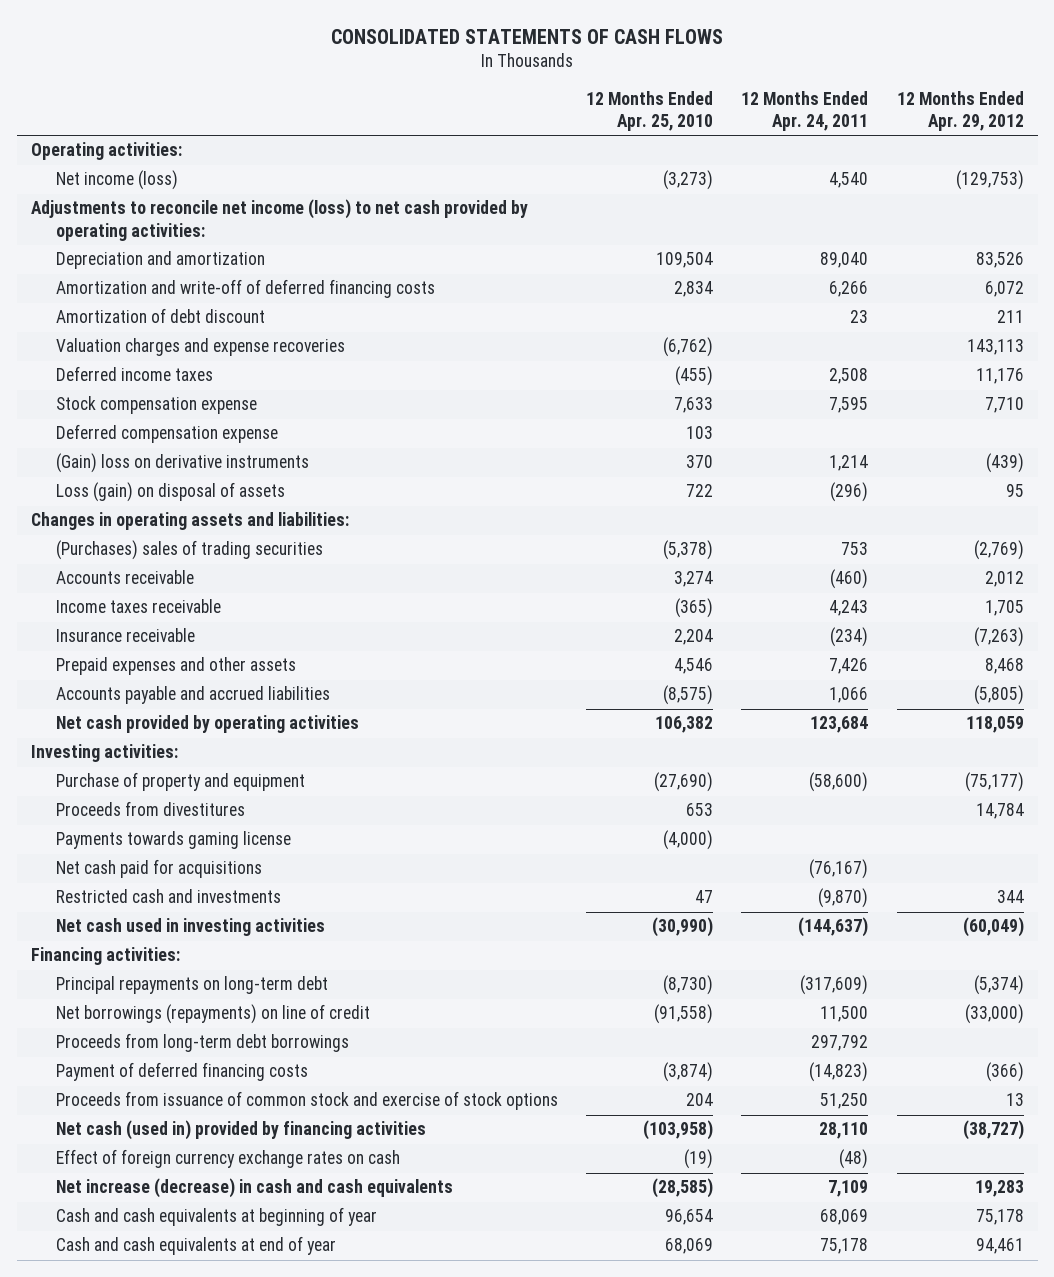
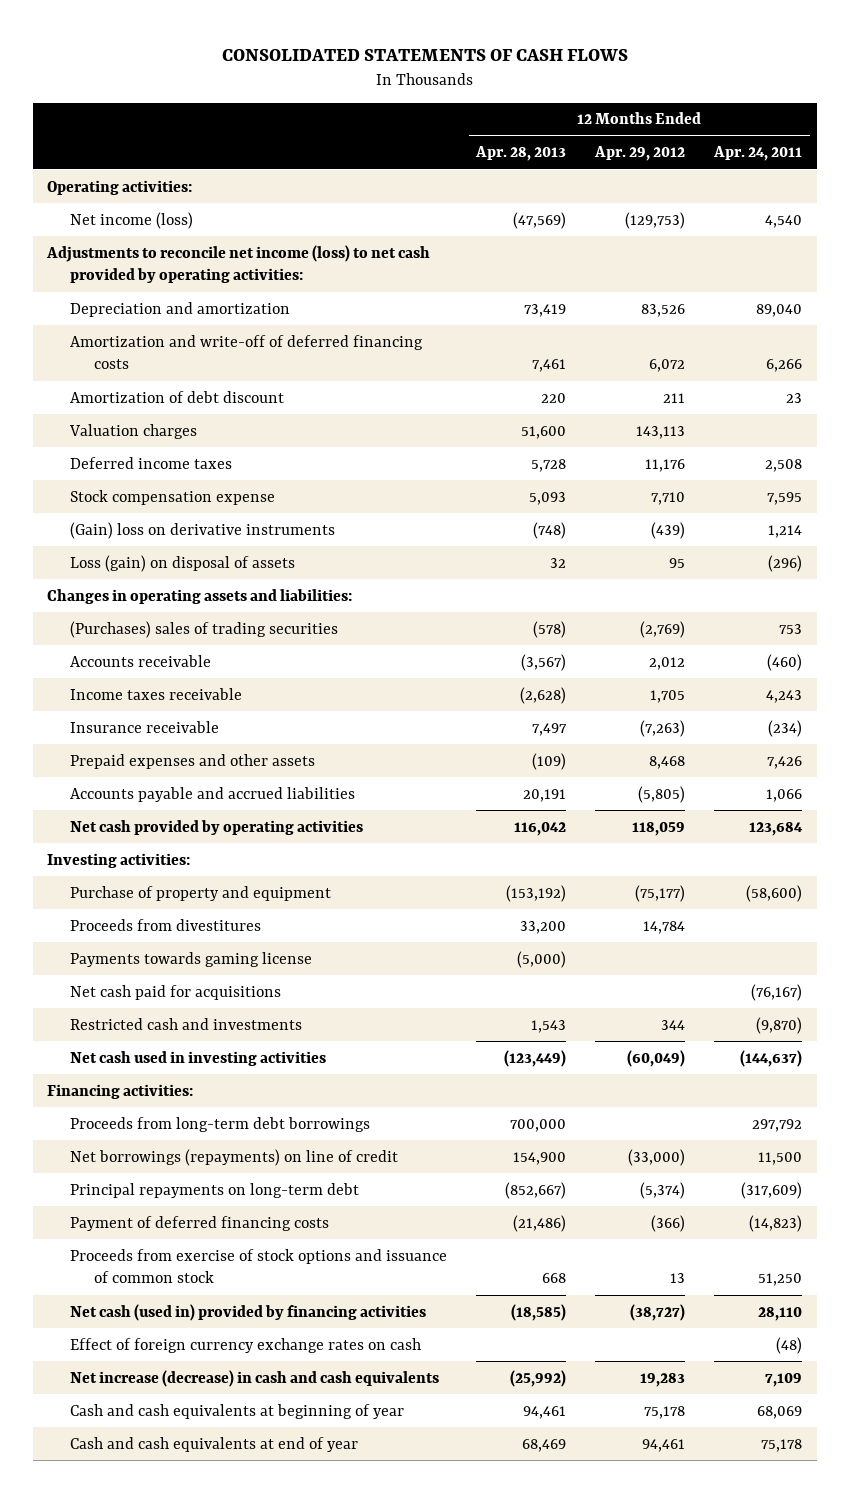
- | 12 Months Ended Apr. 25, 2010 | 12 Months Ended Apr. 24, 2011 | 12 Months Ended Apr. 29, 2012
+ | 12 Months Ended Apr. 28, 2013 | 12 Months Ended Apr. 29, 2012 | 12 Months Ended Apr. 24, 2011
- Valuation charges and expense recoveries | (6,762) | | 143,113
+ Valuation charges | 51,600 | 143,113 |
- Deferred compensation expense | 103 | |
moved down: Net borrowings (repayments) on line of credit | 154,900 | (33,000) | 11,500
moved down: Principal repayments on long-term debt | (852,667) | (5,374) | (317,609)
- Proceeds from issuance of common stock and exercise of stock options | 204 | 51,250 | 13
+ Proceeds from exercise of stock options and issuance of common stock | 668 | 13 | 51,250

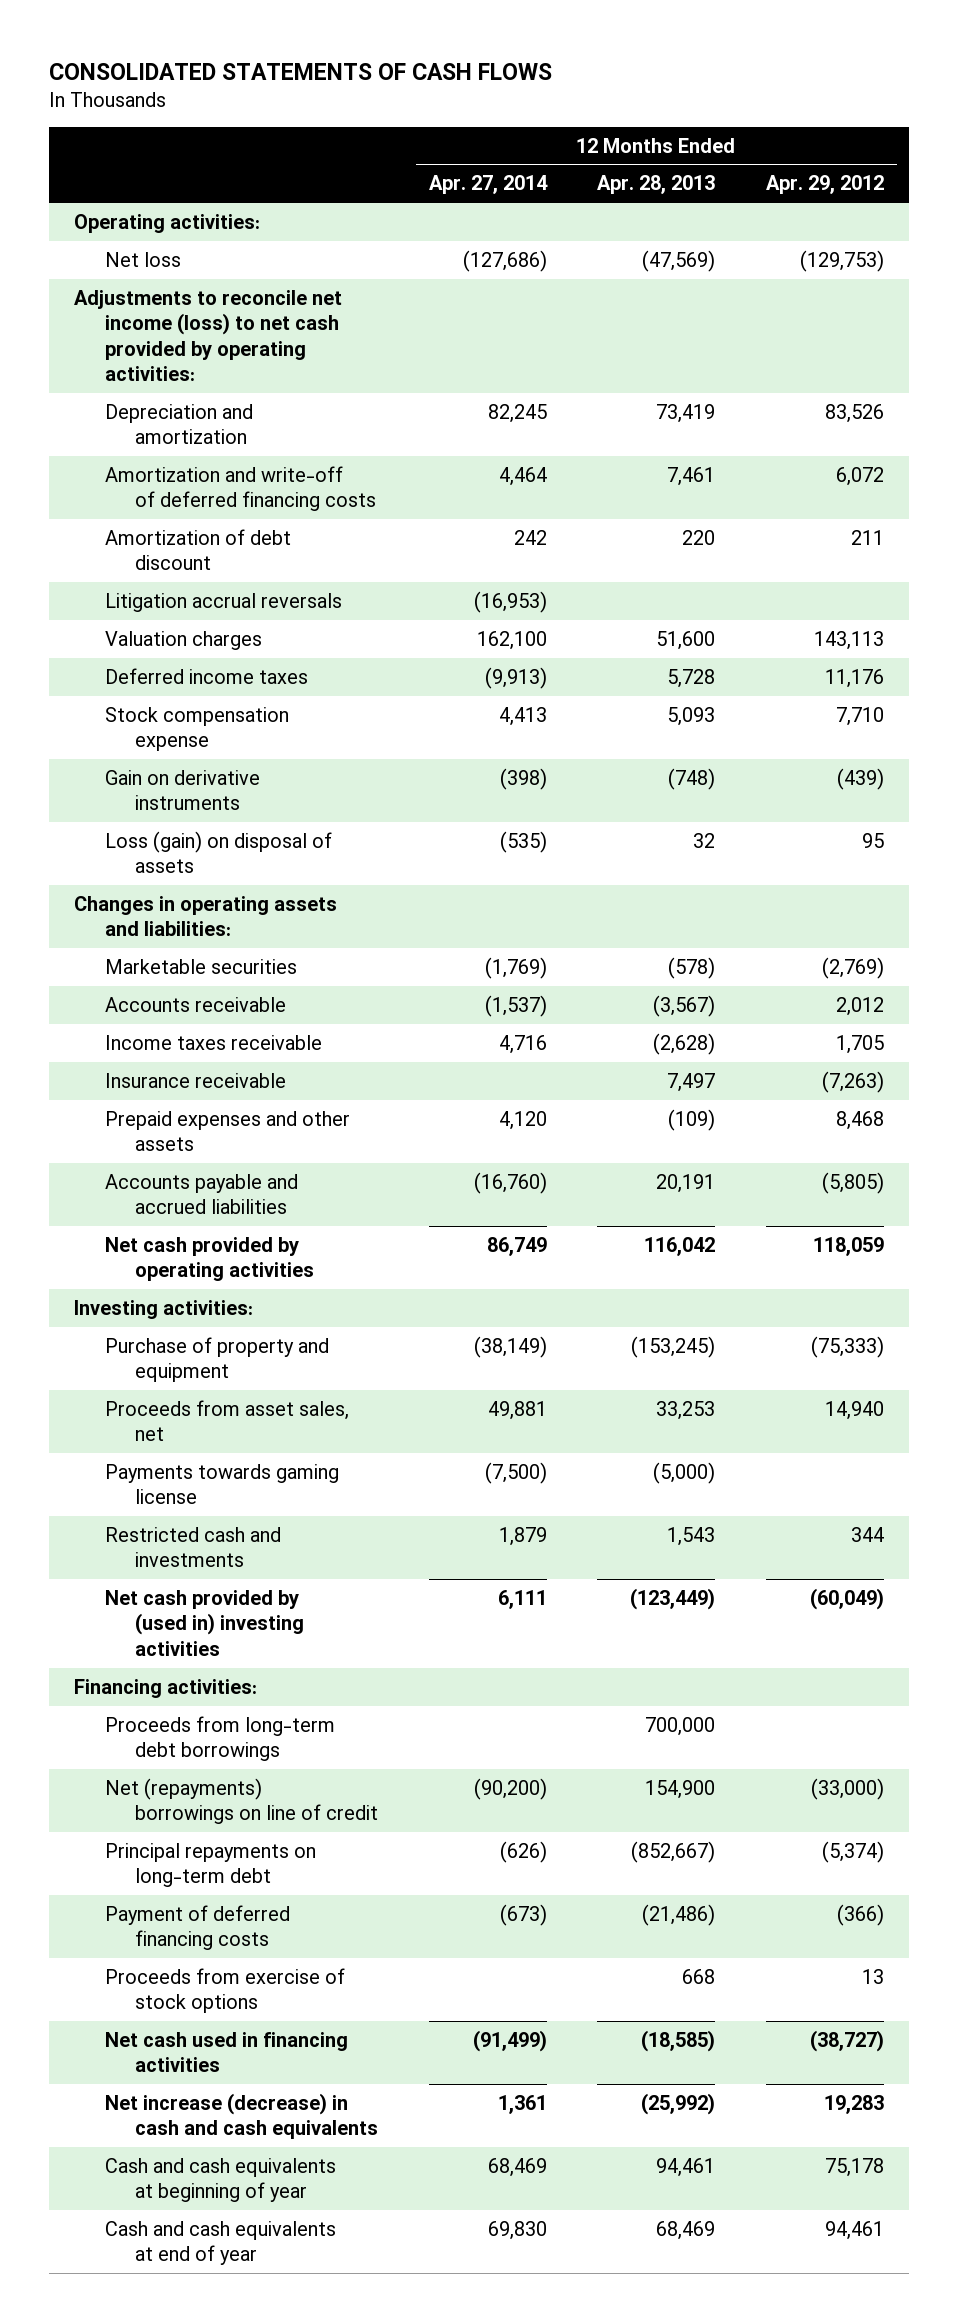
- | 12 Months Ended Apr. 28, 2013 | 12 Months Ended Apr. 29, 2012 | 12 Months Ended Apr. 24, 2011
+ | 12 Months Ended Apr. 27, 2014 | 12 Months Ended Apr. 28, 2013 | 12 Months Ended Apr. 29, 2012
- Net income (loss) | (47,569) | (129,753) | 4,540
+ Net loss | (127,686) | (47,569) | (129,753)
+ Litigation accrual reversals | (16,953) | |
- (Gain) loss on derivative instruments | (748) | (439) | 1,214
+ Gain on derivative instruments | (398) | (748) | (439)
- (Purchases) sales of trading securities | (578) | (2,769) | 753
+ Marketable securities | (1,769) | (578) | (2,769)
- Purchase of property and equipment | (153,192) | (75,177) | (58,600)
- Proceeds from divestitures | 33,200 | 14,784 |
+ Purchase of property and equipment | (38,149) | (153,245) | (75,333)
+ Proceeds from asset sales, net | 49,881 | 33,253 | 14,940
- Net cash paid for acquisitions | | | (76,167)
- Net cash used in investing activities | (123,449) | (60,049) | (144,637)
+ Net cash provided by (used in) investing activities | 6,111 | (123,449) | (60,049)
- Net borrowings (repayments) on line of credit | 154,900 | (33,000) | 11,500
+ Net (repayments) borrowings on line of credit | (90,200) | 154,900 | (33,000)
- Proceeds from exercise of stock options and issuance of common stock | 668 | 13 | 51,250
- Net cash (used in) provided by financing activities | (18,585) | (38,727) | 28,110
- Effect of foreign currency exchange rates on cash | | | (48)
+ Proceeds from exercise of stock options | | 668 | 13
+ Net cash used in financing activities | (91,499) | (18,585) | (38,727)

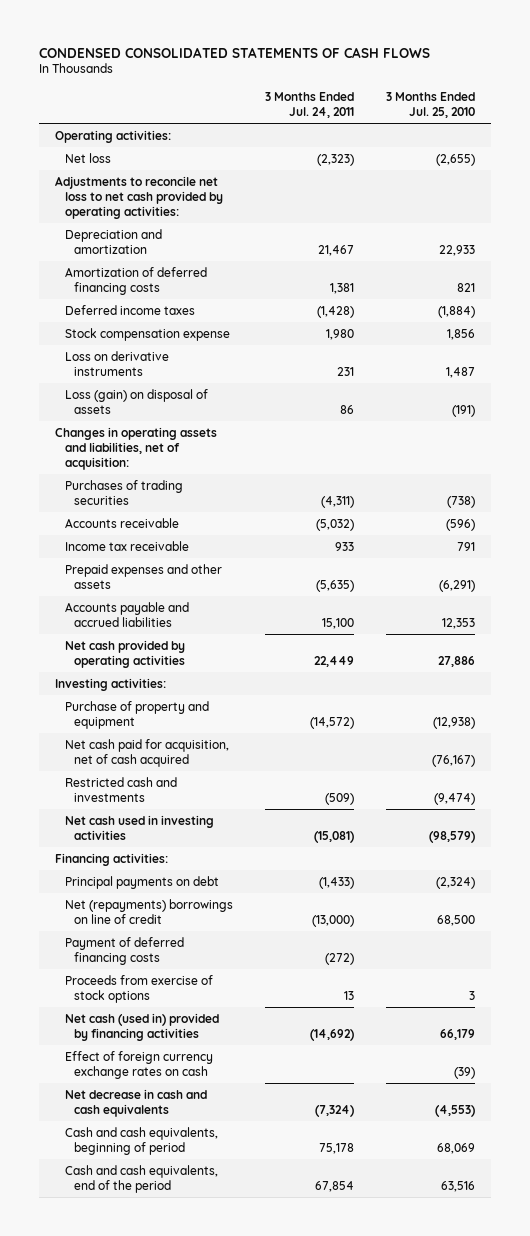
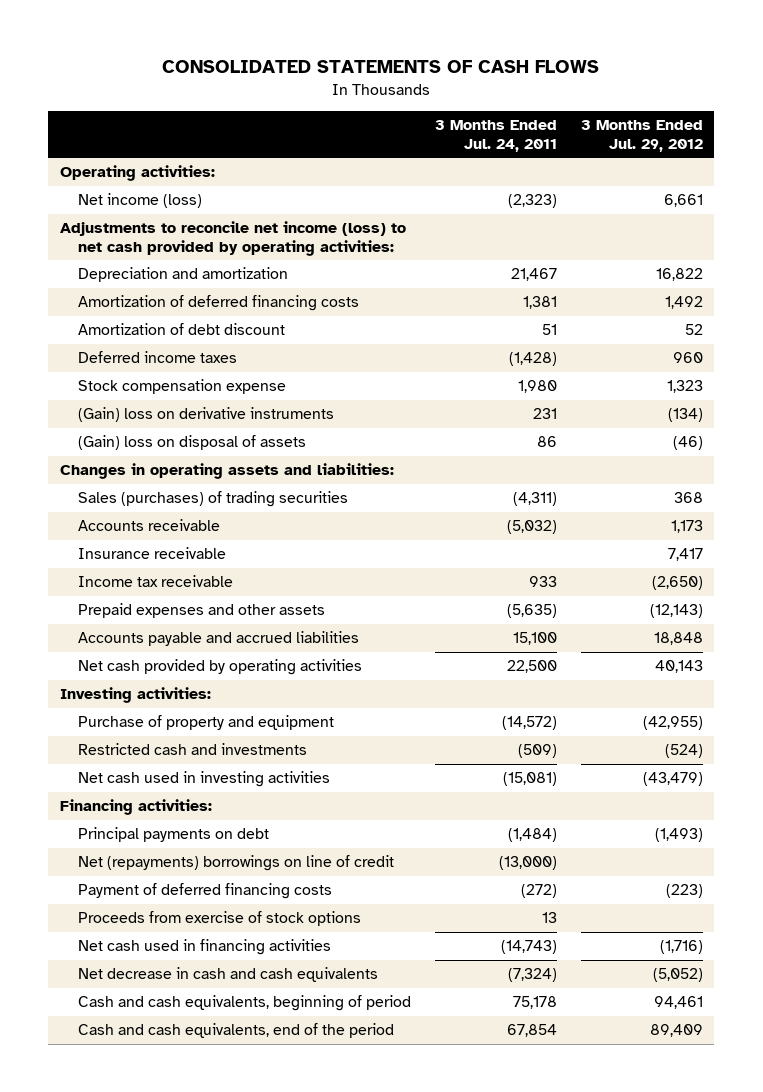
- CONDENSED CONSOLIDATED STATEMENTS OF CASH FLOWS
+ CONSOLIDATED STATEMENTS OF CASH FLOWS
- | 3 Months Ended Jul. 24, 2011 | 3 Months Ended Jul. 25, 2010
+ | 3 Months Ended Jul. 24, 2011 | 3 Months Ended Jul. 29, 2012
- Net loss | (2,323) | (2,655)
- Adjustments to reconcile net loss to net cash provided by operating activities:
+ Net income (loss) | (2,323) | 6,661
+ Adjustments to reconcile net income (loss) to net cash provided by operating activities:
+ Amortization of debt discount | 51 | 52
- Loss on derivative instruments | 231 | 1,487
- Loss (gain) on disposal of assets | 86 | (191)
- Changes in operating assets and liabilities, net of acquisition:
- Purchases of trading securities | (4,311) | (738)
+ (Gain) loss on derivative instruments | 231 | (134)
+ (Gain) loss on disposal of assets | 86 | (46)
+ Changes in operating assets and liabilities:
+ Sales (purchases) of trading securities | (4,311) | 368
+ Insurance receivable | | 7,417
- Net cash provided by operating activities | 22,449 | 27,886
+ Net cash provided by operating activities | 22,500 | 40,143
- Net cash paid for acquisition, net of cash acquired | | (76,167)
- Principal payments on debt | (1,433) | (2,324)
+ Principal payments on debt | (1,484) | (1,493)
- Net cash (used in) provided by financing activities | (14,692) | 66,179
- Effect of foreign currency exchange rates on cash | | (39)
+ Net cash used in financing activities | (14,743) | (1,716)

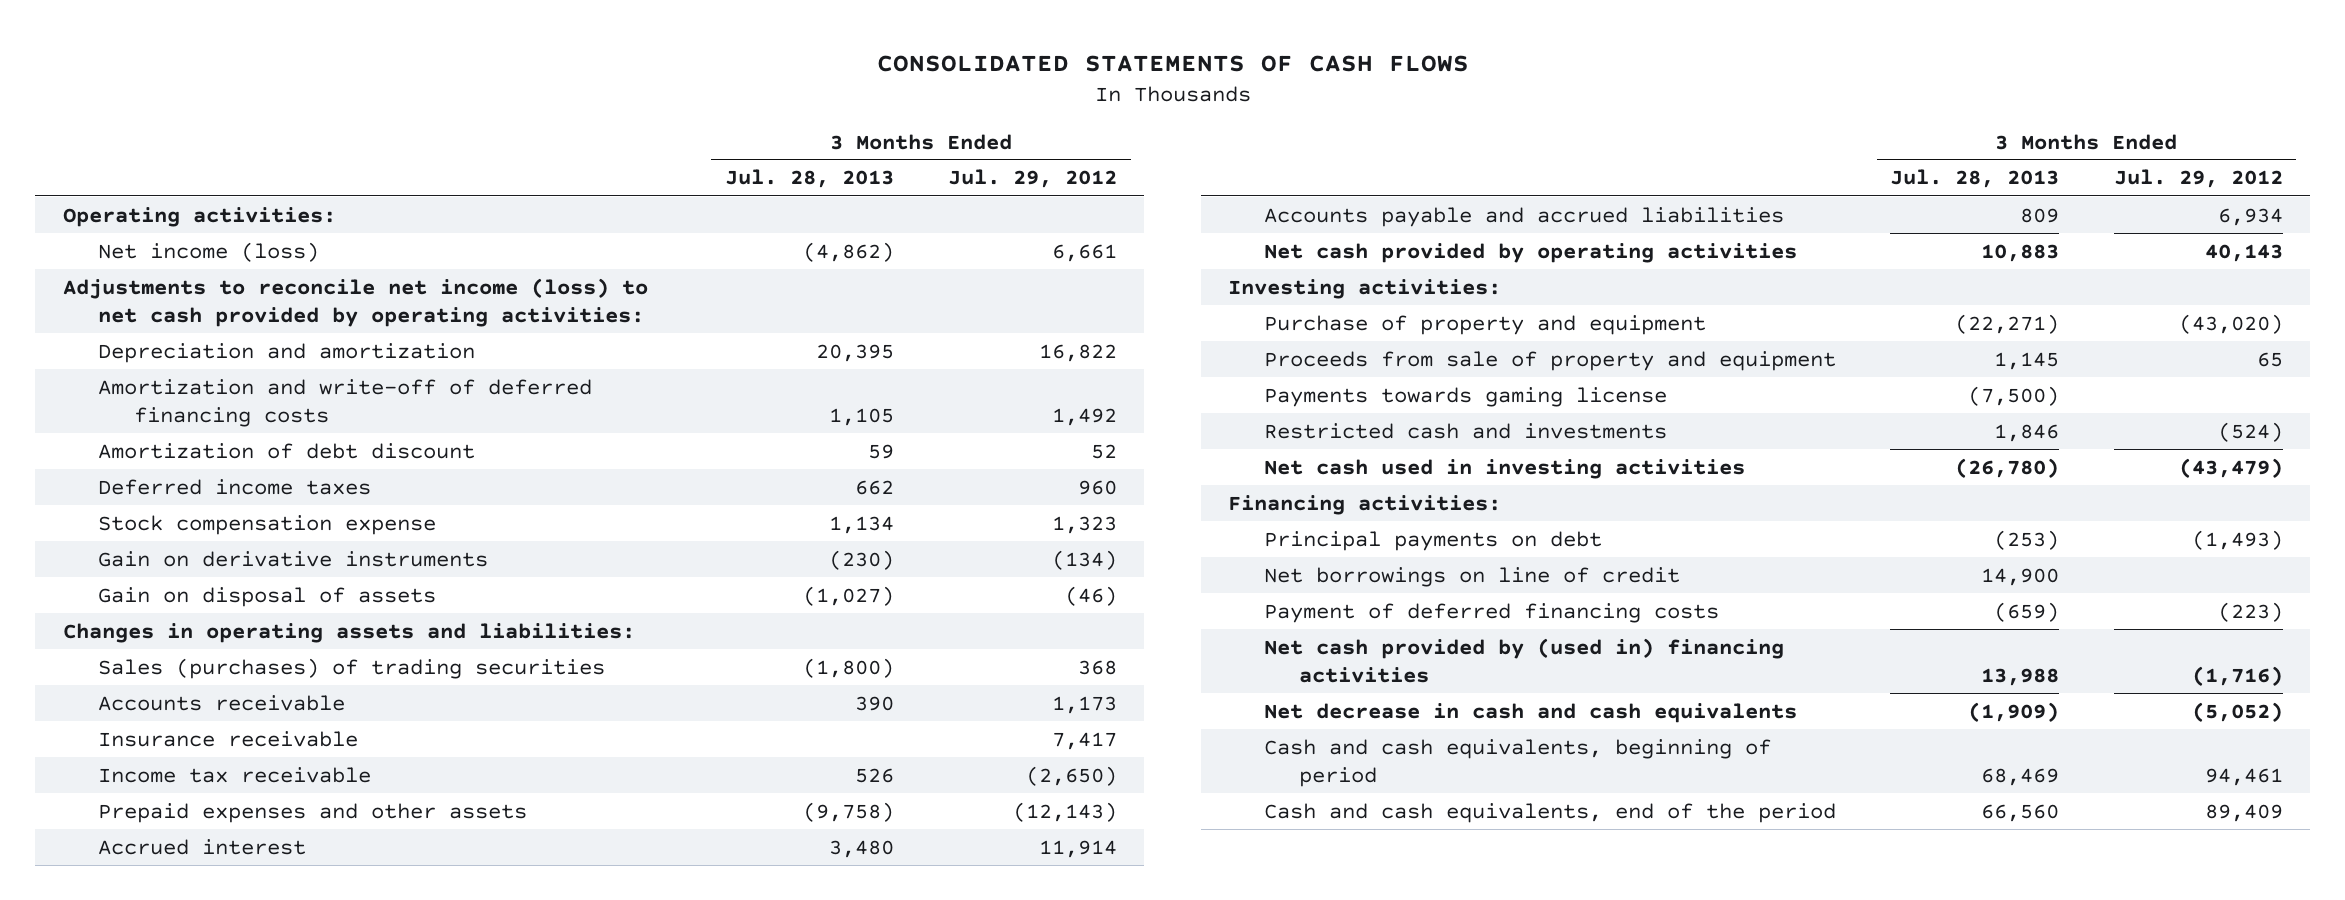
- | 3 Months Ended Jul. 24, 2011 | 3 Months Ended Jul. 29, 2012
+ | 3 Months Ended Jul. 28, 2013 | 3 Months Ended Jul. 29, 2012
- Amortization of deferred financing costs | 1,381 | 1,492
+ Amortization and write-off of deferred financing costs | 1,105 | 1,492
- (Gain) loss on derivative instruments | 231 | (134)
- (Gain) loss on disposal of assets | 86 | (46)
+ Gain on derivative instruments | (230) | (134)
+ Gain on disposal of assets | (1,027) | (46)
- Accounts payable and accrued liabilities | 15,100 | 18,848
+ Accrued interest | 3,480 | 11,914
+ Accounts payable and accrued liabilities | 809 | 6,934
- Purchase of property and equipment | (14,572) | (42,955)
+ Purchase of property and equipment | (22,271) | (43,020)
+ Proceeds from sale of property and equipment | 1,145 | 65
+ Payments towards gaming license | (7,500) |
- Net (repayments) borrowings on line of credit | (13,000) |
+ Net borrowings on line of credit | 14,900 |
- Proceeds from exercise of stock options | 13 |
- Net cash used in financing activities | (14,743) | (1,716)
+ Net cash provided by (used in) financing activities | 13,988 | (1,716)

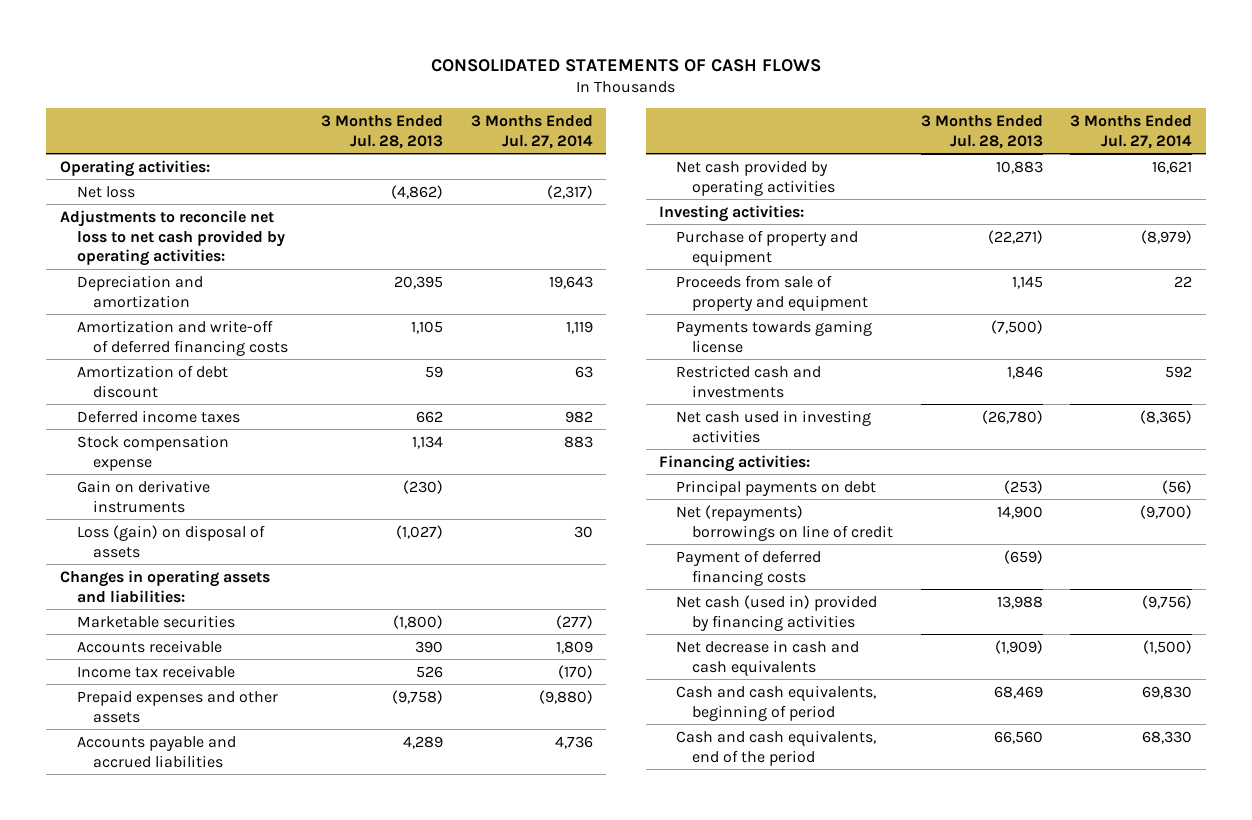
- | 3 Months Ended Jul. 28, 2013 | 3 Months Ended Jul. 29, 2012
+ | 3 Months Ended Jul. 28, 2013 | 3 Months Ended Jul. 27, 2014
- Net income (loss) | (4,862) | 6,661
- Adjustments to reconcile net income (loss) to net cash provided by operating activities:
+ Net loss | (4,862) | (2,317)
+ Adjustments to reconcile net loss to net cash provided by operating activities:
- Gain on disposal of assets | (1,027) | (46)
+ Loss (gain) on disposal of assets | (1,027) | 30
- Sales (purchases) of trading securities | (1,800) | 368
+ Marketable securities | (1,800) | (277)
- Insurance receivable | | 7,417
- Accrued interest | 3,480 | 11,914
- Accounts payable and accrued liabilities | 809 | 6,934
+ Accounts payable and accrued liabilities | 4,289 | 4,736
- Net borrowings on line of credit | 14,900 |
+ Net (repayments) borrowings on line of credit | 14,900 | (9,700)
- Net cash provided by (used in) financing activities | 13,988 | (1,716)
+ Net cash (used in) provided by financing activities | 13,988 | (9,756)

